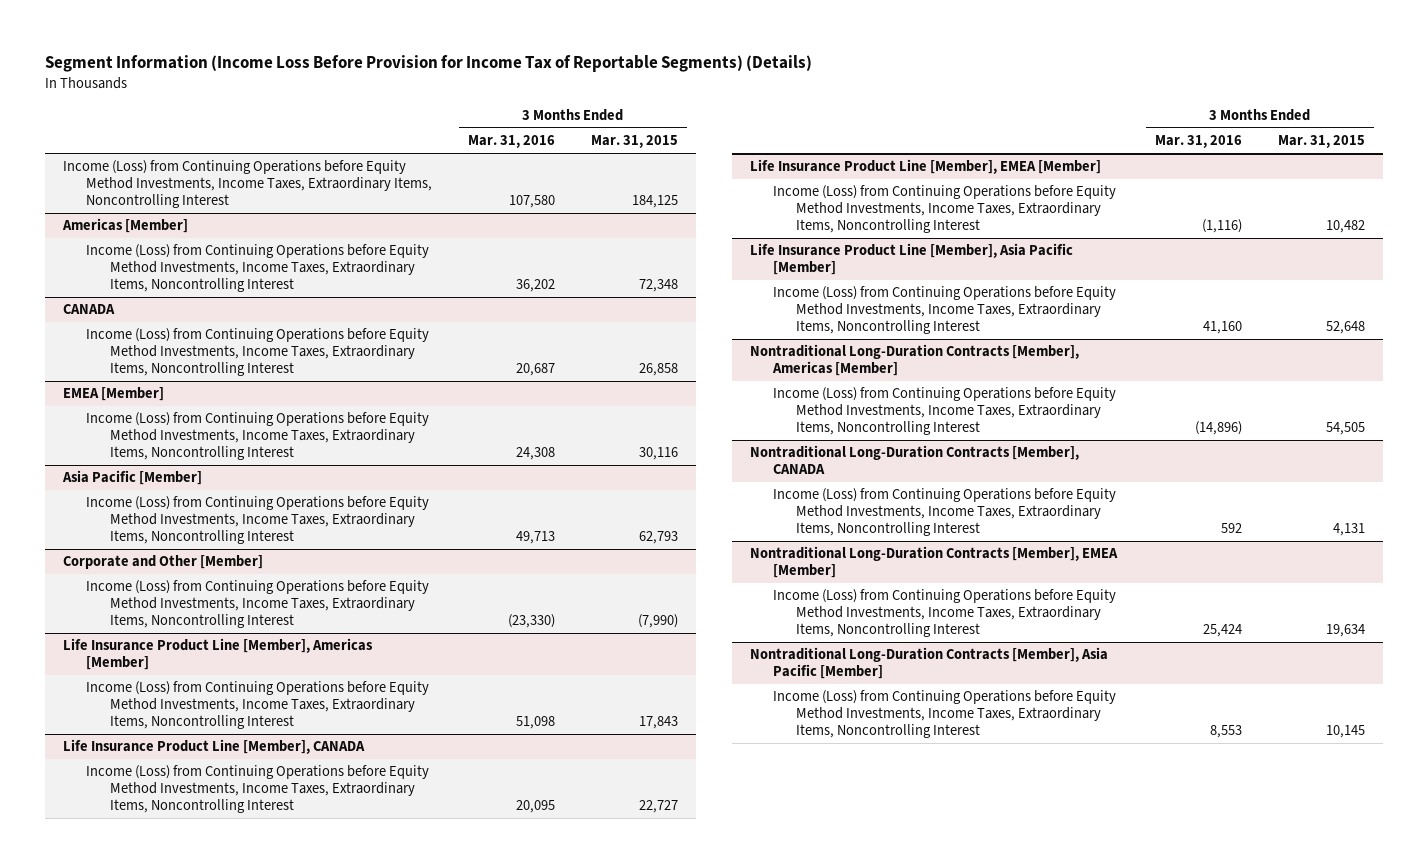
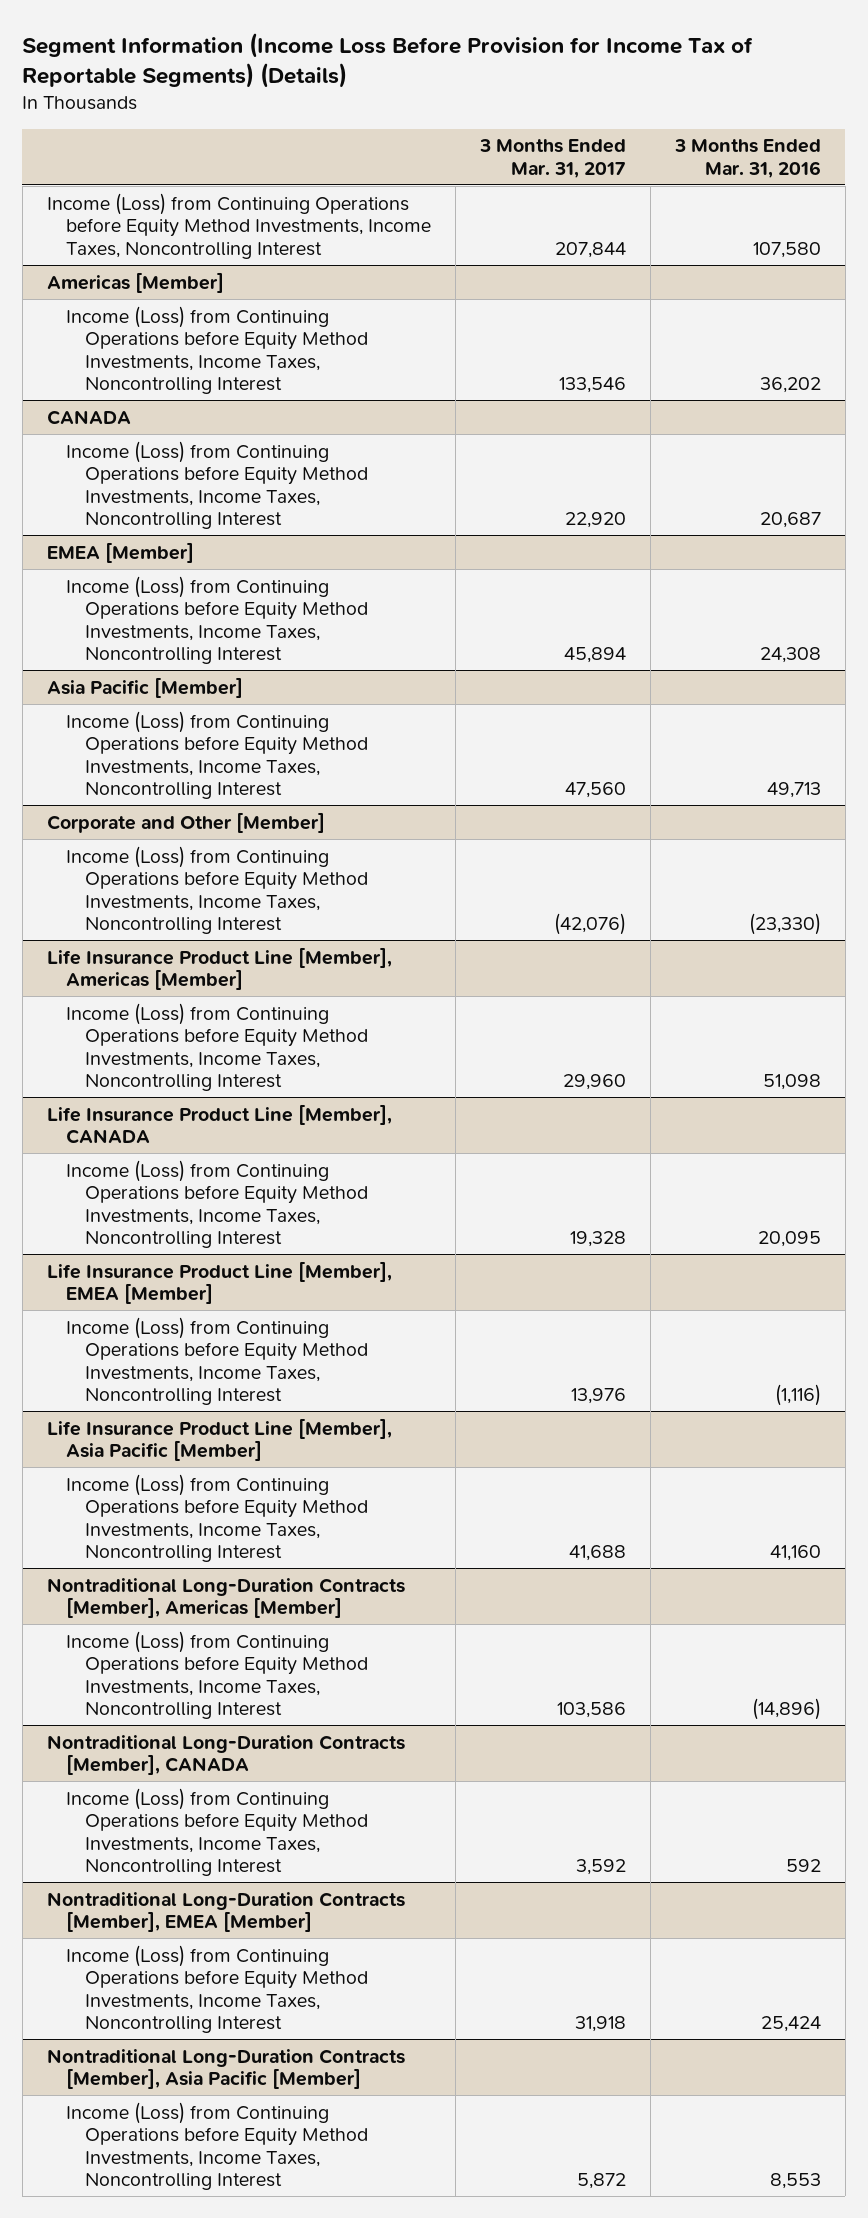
- | 3 Months Ended Mar. 31, 2016 | 3 Months Ended Mar. 31, 2015
+ | 3 Months Ended Mar. 31, 2017 | 3 Months Ended Mar. 31, 2016
- Income (Loss) from Continuing Operations before Equity Method Investments, Income Taxes, Extraordinary Items, Noncontrolling Interest | 107,580 | 184,125
+ Income (Loss) from Continuing Operations before Equity Method Investments, Income Taxes, Noncontrolling Interest | 207,844 | 107,580
@ Americas [Member]
- Income (Loss) from Continuing Operations before Equity Method Investments, Income Taxes, Extraordinary Items, Noncontrolling Interest | 36,202 | 72,348
+ Income (Loss) from Continuing Operations before Equity Method Investments, Income Taxes, Noncontrolling Interest | 133,546 | 36,202
@ CANADA
- Income (Loss) from Continuing Operations before Equity Method Investments, Income Taxes, Extraordinary Items, Noncontrolling Interest | 20,687 | 26,858
+ Income (Loss) from Continuing Operations before Equity Method Investments, Income Taxes, Noncontrolling Interest | 22,920 | 20,687
@ EMEA [Member]
- Income (Loss) from Continuing Operations before Equity Method Investments, Income Taxes, Extraordinary Items, Noncontrolling Interest | 24,308 | 30,116
+ Income (Loss) from Continuing Operations before Equity Method Investments, Income Taxes, Noncontrolling Interest | 45,894 | 24,308
@ Asia Pacific [Member]
- Income (Loss) from Continuing Operations before Equity Method Investments, Income Taxes, Extraordinary Items, Noncontrolling Interest | 49,713 | 62,793
+ Income (Loss) from Continuing Operations before Equity Method Investments, Income Taxes, Noncontrolling Interest | 47,560 | 49,713
@ Corporate and Other [Member]
- Income (Loss) from Continuing Operations before Equity Method Investments, Income Taxes, Extraordinary Items, Noncontrolling Interest | (23,330) | (7,990)
+ Income (Loss) from Continuing Operations before Equity Method Investments, Income Taxes, Noncontrolling Interest | (42,076) | (23,330)
@ Life Insurance Product Line [Member], Americas [Member]
- Income (Loss) from Continuing Operations before Equity Method Investments, Income Taxes, Extraordinary Items, Noncontrolling Interest | 51,098 | 17,843
+ Income (Loss) from Continuing Operations before Equity Method Investments, Income Taxes, Noncontrolling Interest | 29,960 | 51,098
@ Life Insurance Product Line [Member], CANADA
- Income (Loss) from Continuing Operations before Equity Method Investments, Income Taxes, Extraordinary Items, Noncontrolling Interest | 20,095 | 22,727
+ Income (Loss) from Continuing Operations before Equity Method Investments, Income Taxes, Noncontrolling Interest | 19,328 | 20,095
@ Life Insurance Product Line [Member], EMEA [Member]
- Income (Loss) from Continuing Operations before Equity Method Investments, Income Taxes, Extraordinary Items, Noncontrolling Interest | (1,116) | 10,482
+ Income (Loss) from Continuing Operations before Equity Method Investments, Income Taxes, Noncontrolling Interest | 13,976 | (1,116)
@ Life Insurance Product Line [Member], Asia Pacific [Member]
- Income (Loss) from Continuing Operations before Equity Method Investments, Income Taxes, Extraordinary Items, Noncontrolling Interest | 41,160 | 52,648
+ Income (Loss) from Continuing Operations before Equity Method Investments, Income Taxes, Noncontrolling Interest | 41,688 | 41,160
@ Nontraditional Long-Duration Contracts [Member], Americas [Member]
- Income (Loss) from Continuing Operations before Equity Method Investments, Income Taxes, Extraordinary Items, Noncontrolling Interest | (14,896) | 54,505
+ Income (Loss) from Continuing Operations before Equity Method Investments, Income Taxes, Noncontrolling Interest | 103,586 | (14,896)
@ Nontraditional Long-Duration Contracts [Member], CANADA
- Income (Loss) from Continuing Operations before Equity Method Investments, Income Taxes, Extraordinary Items, Noncontrolling Interest | 592 | 4,131
+ Income (Loss) from Continuing Operations before Equity Method Investments, Income Taxes, Noncontrolling Interest | 3,592 | 592
@ Nontraditional Long-Duration Contracts [Member], EMEA [Member]
- Income (Loss) from Continuing Operations before Equity Method Investments, Income Taxes, Extraordinary Items, Noncontrolling Interest | 25,424 | 19,634
+ Income (Loss) from Continuing Operations before Equity Method Investments, Income Taxes, Noncontrolling Interest | 31,918 | 25,424
@ Nontraditional Long-Duration Contracts [Member], Asia Pacific [Member]
- Income (Loss) from Continuing Operations before Equity Method Investments, Income Taxes, Extraordinary Items, Noncontrolling Interest | 8,553 | 10,145
+ Income (Loss) from Continuing Operations before Equity Method Investments, Income Taxes, Noncontrolling Interest | 5,872 | 8,553

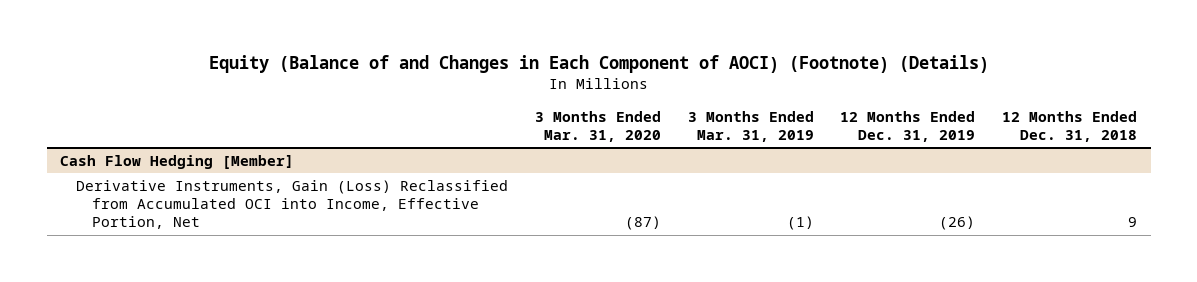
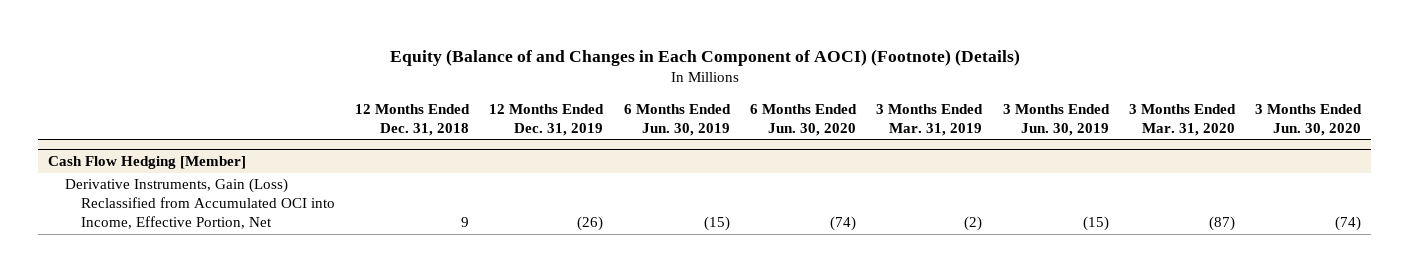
- | 3 Months Ended Mar. 31, 2020 | 3 Months Ended Mar. 31, 2019 | 12 Months Ended Dec. 31, 2019 | 12 Months Ended Dec. 31, 2018
+ | 12 Months Ended Dec. 31, 2018 | 12 Months Ended Dec. 31, 2019 | 6 Months Ended Jun. 30, 2019 | 6 Months Ended Jun. 30, 2020 | 3 Months Ended Mar. 31, 2019 | 3 Months Ended Jun. 30, 2019 | 3 Months Ended Mar. 31, 2020 | 3 Months Ended Jun. 30, 2020
@ Cash Flow Hedging [Member]
- Derivative Instruments, Gain (Loss) Reclassified from Accumulated OCI into Income, Effective Portion, Net | (87) | (1) | (26) | 9
+ Derivative Instruments, Gain (Loss) Reclassified from Accumulated OCI into Income, Effective Portion, Net | 9 | (26) | (15) | (74) | (2) | (15) | (87) | (74)

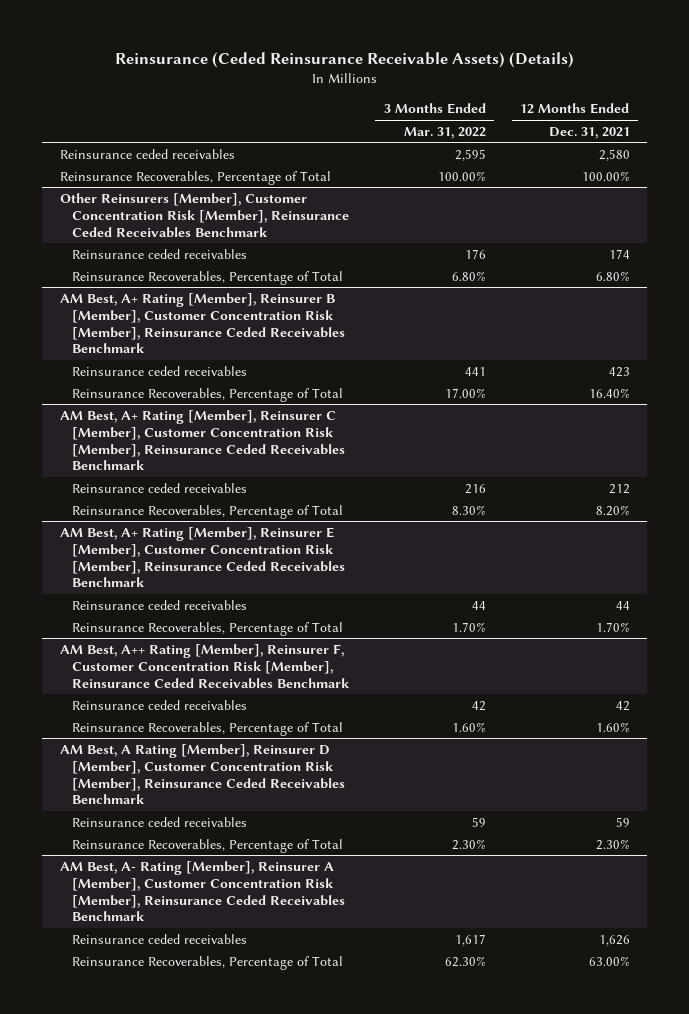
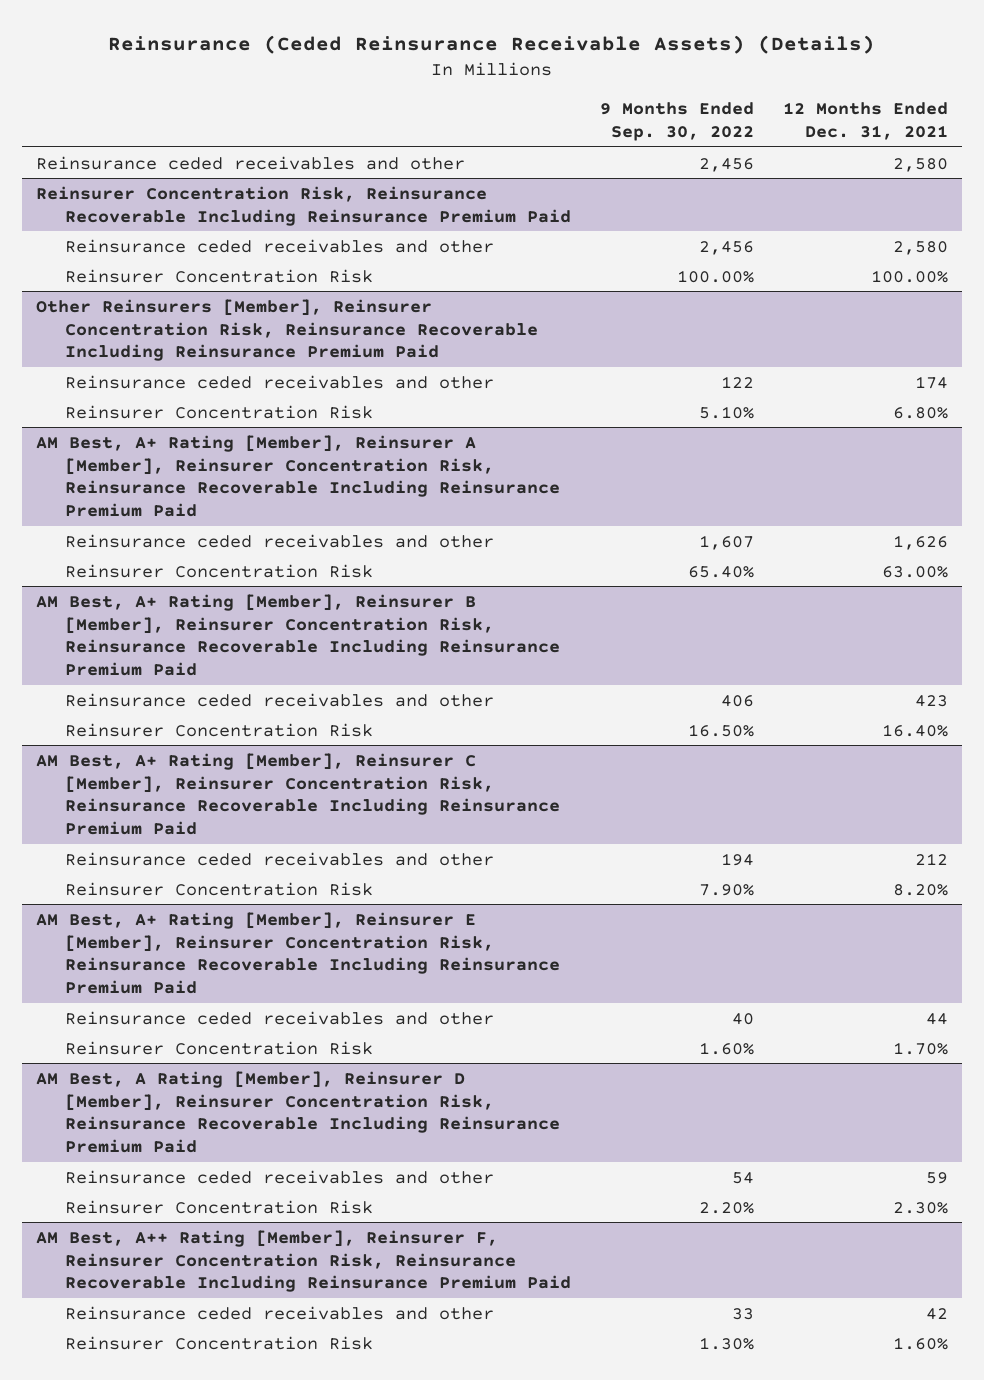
- | 3 Months Ended Mar. 31, 2022 | 12 Months Ended Dec. 31, 2021
+ | 9 Months Ended Sep. 30, 2022 | 12 Months Ended Dec. 31, 2021
- Reinsurance ceded receivables | 2,595 | 2,580
- Reinsurance Recoverables, Percentage of Total | 100.00% | 100.00%
- Other Reinsurers [Member], Customer Concentration Risk [Member], Reinsurance Ceded Receivables Benchmark
- Reinsurance ceded receivables | 176 | 174
- Reinsurance Recoverables, Percentage of Total | 6.80% | 6.80%
- AM Best, A+ Rating [Member], Reinsurer B [Member], Customer Concentration Risk [Member], Reinsurance Ceded Receivables Benchmark
- Reinsurance ceded receivables | 441 | 423
- Reinsurance Recoverables, Percentage of Total | 17.00% | 16.40%
- AM Best, A+ Rating [Member], Reinsurer C [Member], Customer Concentration Risk [Member], Reinsurance Ceded Receivables Benchmark
- Reinsurance ceded receivables | 216 | 212
- Reinsurance Recoverables, Percentage of Total | 8.30% | 8.20%
- AM Best, A+ Rating [Member], Reinsurer E [Member], Customer Concentration Risk [Member], Reinsurance Ceded Receivables Benchmark
- Reinsurance ceded receivables | 44 | 44
- Reinsurance Recoverables, Percentage of Total | 1.70% | 1.70%
- AM Best, A++ Rating [Member], Reinsurer F, Customer Concentration Risk [Member], Reinsurance Ceded Receivables Benchmark
- Reinsurance ceded receivables | 42 | 42
- Reinsurance Recoverables, Percentage of Total | 1.60% | 1.60%
- AM Best, A Rating [Member], Reinsurer D [Member], Customer Concentration Risk [Member], Reinsurance Ceded Receivables Benchmark
- Reinsurance ceded receivables | 59 | 59
- Reinsurance Recoverables, Percentage of Total | 2.30% | 2.30%
- AM Best, A- Rating [Member], Reinsurer A [Member], Customer Concentration Risk [Member], Reinsurance Ceded Receivables Benchmark
- Reinsurance ceded receivables | 1,617 | 1,626
- Reinsurance Recoverables, Percentage of Total | 62.30% | 63.00%
+ Reinsurance ceded receivables and other | 2,456 | 2,580
+ Reinsurer Concentration Risk, Reinsurance Recoverable Including Reinsurance Premium Paid
+ Reinsurance ceded receivables and other | 2,456 | 2,580
+ Reinsurer Concentration Risk | 100.00% | 100.00%
+ Other Reinsurers [Member], Reinsurer Concentration Risk, Reinsurance Recoverable Including Reinsurance Premium Paid
+ Reinsurance ceded receivables and other | 122 | 174
+ Reinsurer Concentration Risk | 5.10% | 6.80%
+ AM Best, A+ Rating [Member], Reinsurer A [Member], Reinsurer Concentration Risk, Reinsurance Recoverable Including Reinsurance Premium Paid
+ Reinsurance ceded receivables and other | 1,607 | 1,626
+ Reinsurer Concentration Risk | 65.40% | 63.00%
+ AM Best, A+ Rating [Member], Reinsurer B [Member], Reinsurer Concentration Risk, Reinsurance Recoverable Including Reinsurance Premium Paid
+ Reinsurance ceded receivables and other | 406 | 423
+ Reinsurer Concentration Risk | 16.50% | 16.40%
+ AM Best, A+ Rating [Member], Reinsurer C [Member], Reinsurer Concentration Risk, Reinsurance Recoverable Including Reinsurance Premium Paid
+ Reinsurance ceded receivables and other | 194 | 212
+ Reinsurer Concentration Risk | 7.90% | 8.20%
+ AM Best, A+ Rating [Member], Reinsurer E [Member], Reinsurer Concentration Risk, Reinsurance Recoverable Including Reinsurance Premium Paid
+ Reinsurance ceded receivables and other | 40 | 44
+ Reinsurer Concentration Risk | 1.60% | 1.70%
+ AM Best, A Rating [Member], Reinsurer D [Member], Reinsurer Concentration Risk, Reinsurance Recoverable Including Reinsurance Premium Paid
+ Reinsurance ceded receivables and other | 54 | 59
+ Reinsurer Concentration Risk | 2.20% | 2.30%
+ AM Best, A++ Rating [Member], Reinsurer F, Reinsurer Concentration Risk, Reinsurance Recoverable Including Reinsurance Premium Paid
+ Reinsurance ceded receivables and other | 33 | 42
+ Reinsurer Concentration Risk | 1.30% | 1.60%

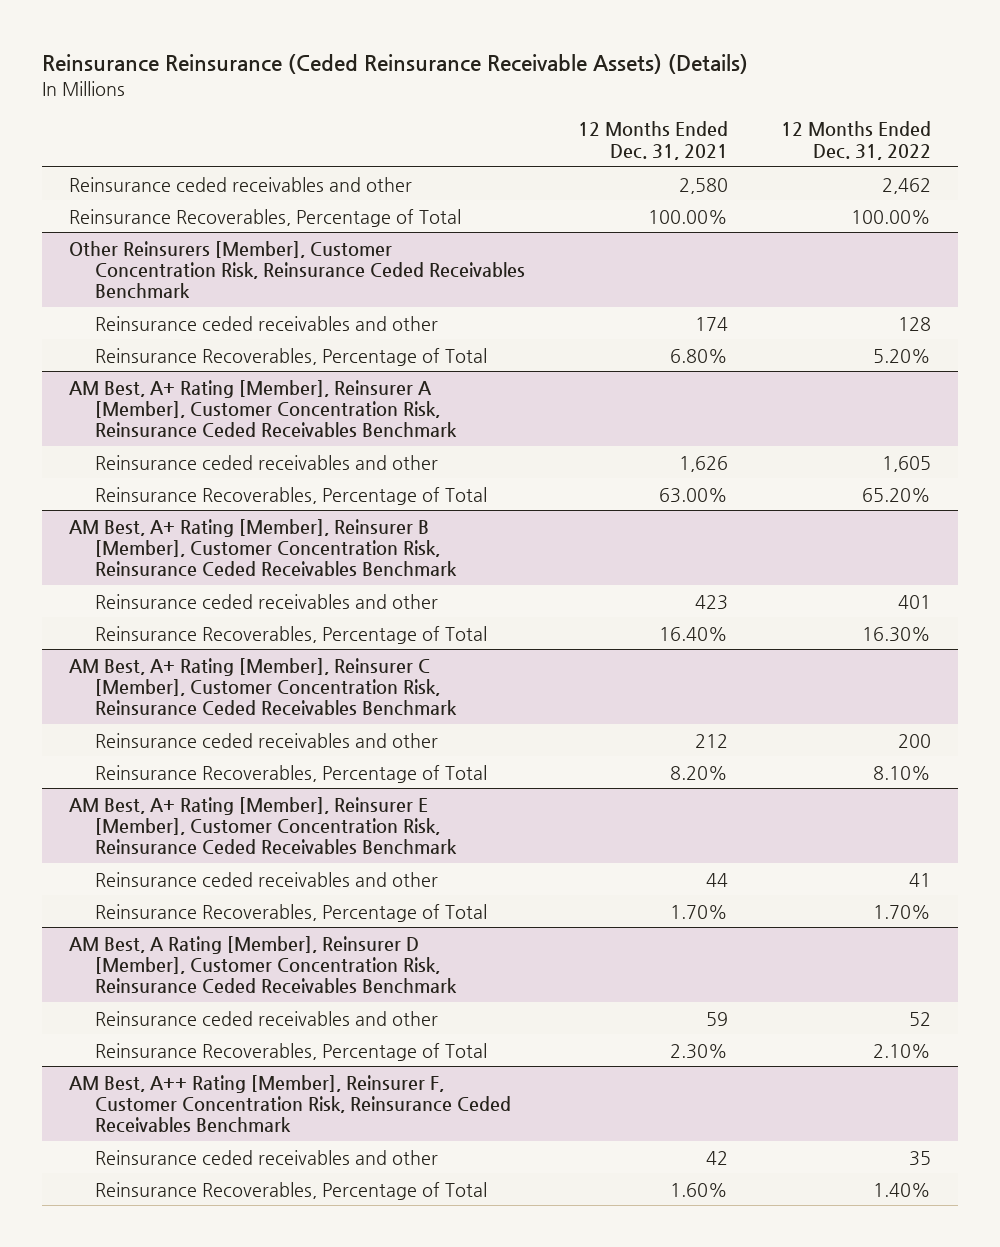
- Reinsurance (Ceded Reinsurance Receivable Assets) (Details)
+ Reinsurance Reinsurance (Ceded Reinsurance Receivable Assets) (Details)
- | 9 Months Ended Sep. 30, 2022 | 12 Months Ended Dec. 31, 2021
+ | 12 Months Ended Dec. 31, 2021 | 12 Months Ended Dec. 31, 2022
- Reinsurer Concentration Risk, Reinsurance Recoverable Including Reinsurance Premium Paid
- Reinsurance ceded receivables and other | 2,456 | 2,580
- Reinsurer Concentration Risk | 100.00% | 100.00%
- Other Reinsurers [Member], Reinsurer Concentration Risk, Reinsurance Recoverable Including Reinsurance Premium Paid
+ Reinsurance Recoverables, Percentage of Total | 100.00% | 100.00%
+ Other Reinsurers [Member], Customer Concentration Risk, Reinsurance Ceded Receivables Benchmark
- Reinsurer Concentration Risk | 5.10% | 6.80%
- AM Best, A+ Rating [Member], Reinsurer A [Member], Reinsurer Concentration Risk, Reinsurance Recoverable Including Reinsurance Premium Paid
+ Reinsurance Recoverables, Percentage of Total | 6.80% | 5.20%
+ AM Best, A+ Rating [Member], Reinsurer A [Member], Customer Concentration Risk, Reinsurance Ceded Receivables Benchmark
- Reinsurer Concentration Risk | 65.40% | 63.00%
- AM Best, A+ Rating [Member], Reinsurer B [Member], Reinsurer Concentration Risk, Reinsurance Recoverable Including Reinsurance Premium Paid
+ Reinsurance Recoverables, Percentage of Total | 63.00% | 65.20%
+ AM Best, A+ Rating [Member], Reinsurer B [Member], Customer Concentration Risk, Reinsurance Ceded Receivables Benchmark
- Reinsurer Concentration Risk | 16.50% | 16.40%
- AM Best, A+ Rating [Member], Reinsurer C [Member], Reinsurer Concentration Risk, Reinsurance Recoverable Including Reinsurance Premium Paid
+ Reinsurance Recoverables, Percentage of Total | 16.40% | 16.30%
+ AM Best, A+ Rating [Member], Reinsurer C [Member], Customer Concentration Risk, Reinsurance Ceded Receivables Benchmark
- Reinsurer Concentration Risk | 7.90% | 8.20%
- AM Best, A+ Rating [Member], Reinsurer E [Member], Reinsurer Concentration Risk, Reinsurance Recoverable Including Reinsurance Premium Paid
+ Reinsurance Recoverables, Percentage of Total | 8.20% | 8.10%
+ AM Best, A+ Rating [Member], Reinsurer E [Member], Customer Concentration Risk, Reinsurance Ceded Receivables Benchmark
- Reinsurer Concentration Risk | 1.60% | 1.70%
- AM Best, A Rating [Member], Reinsurer D [Member], Reinsurer Concentration Risk, Reinsurance Recoverable Including Reinsurance Premium Paid
+ Reinsurance Recoverables, Percentage of Total | 1.70% | 1.70%
+ AM Best, A Rating [Member], Reinsurer D [Member], Customer Concentration Risk, Reinsurance Ceded Receivables Benchmark
- Reinsurer Concentration Risk | 2.20% | 2.30%
- AM Best, A++ Rating [Member], Reinsurer F, Reinsurer Concentration Risk, Reinsurance Recoverable Including Reinsurance Premium Paid
+ Reinsurance Recoverables, Percentage of Total | 2.30% | 2.10%
+ AM Best, A++ Rating [Member], Reinsurer F, Customer Concentration Risk, Reinsurance Ceded Receivables Benchmark
- Reinsurer Concentration Risk | 1.30% | 1.60%
+ Reinsurance Recoverables, Percentage of Total | 1.60% | 1.40%

